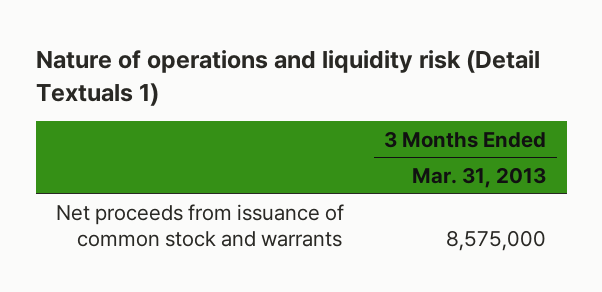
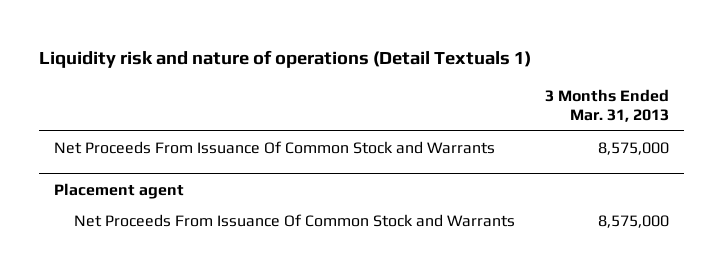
- Nature of operations and liquidity risk (Detail Textuals 1)
+ Liquidity risk and nature of operations (Detail Textuals 1)
- Net proceeds from issuance of common stock and warrants | 8,575,000
+ Net Proceeds From Issuance Of Common Stock and Warrants | 8,575,000
+ Placement agent
+ Net Proceeds From Issuance Of Common Stock and Warrants | 8,575,000

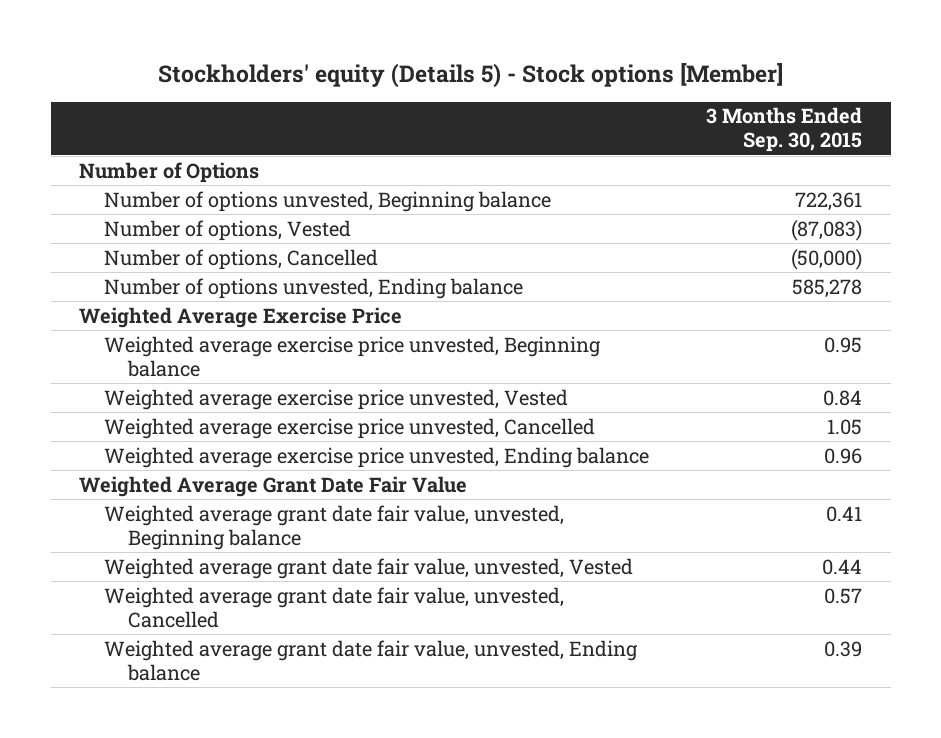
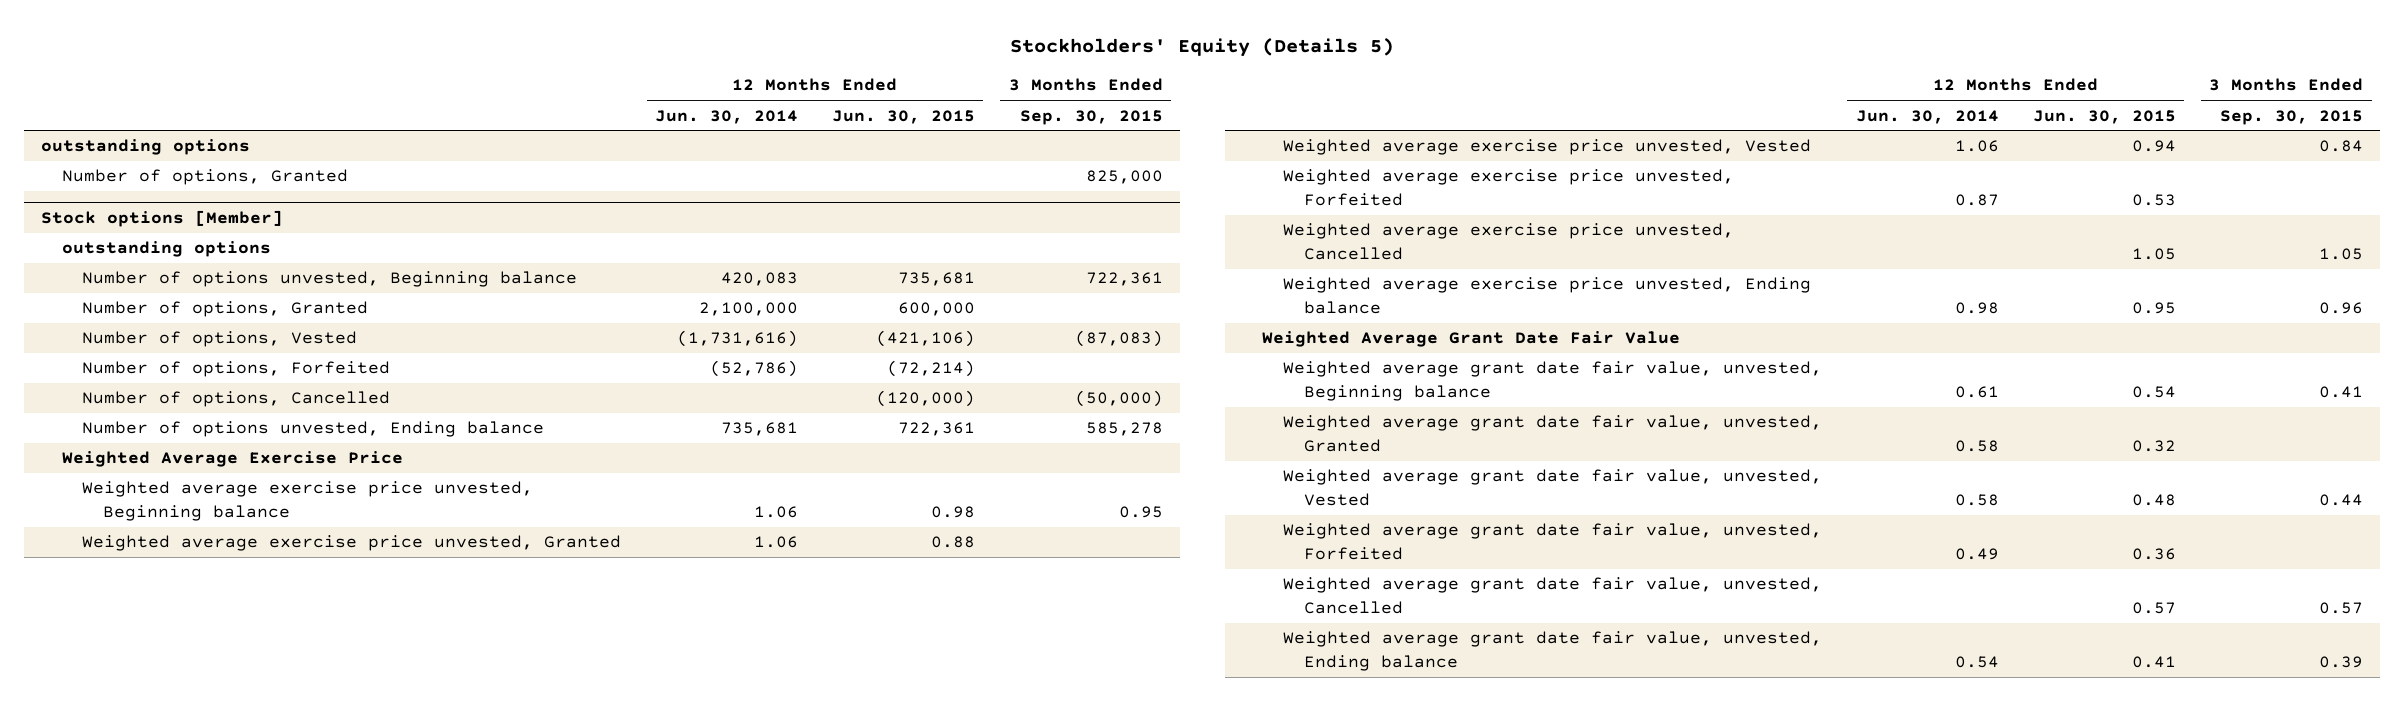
- Stockholders' equity (Details 5) - Stock options [Member]
+ Stockholders' Equity (Details 5)
- | 3 Months Ended Sep. 30, 2015
+ | 12 Months Ended Jun. 30, 2014 | 12 Months Ended Jun. 30, 2015 | 3 Months Ended Sep. 30, 2015
- Number of Options
+ outstanding options
+ Number of options, Granted | | | 825,000
+ Stock options [Member]
+ outstanding options
+ Number of options, Granted | 2,100,000 | 600,000 |
+ Number of options, Forfeited | (52,786) | (72,214) |
+ Weighted average exercise price unvested, Granted | 1.06 | 0.88 |
+ Weighted average exercise price unvested, Forfeited | 0.87 | 0.53 |
+ Weighted average grant date fair value, unvested, Granted | 0.58 | 0.32 |
+ Weighted average grant date fair value, unvested, Forfeited | 0.49 | 0.36 |

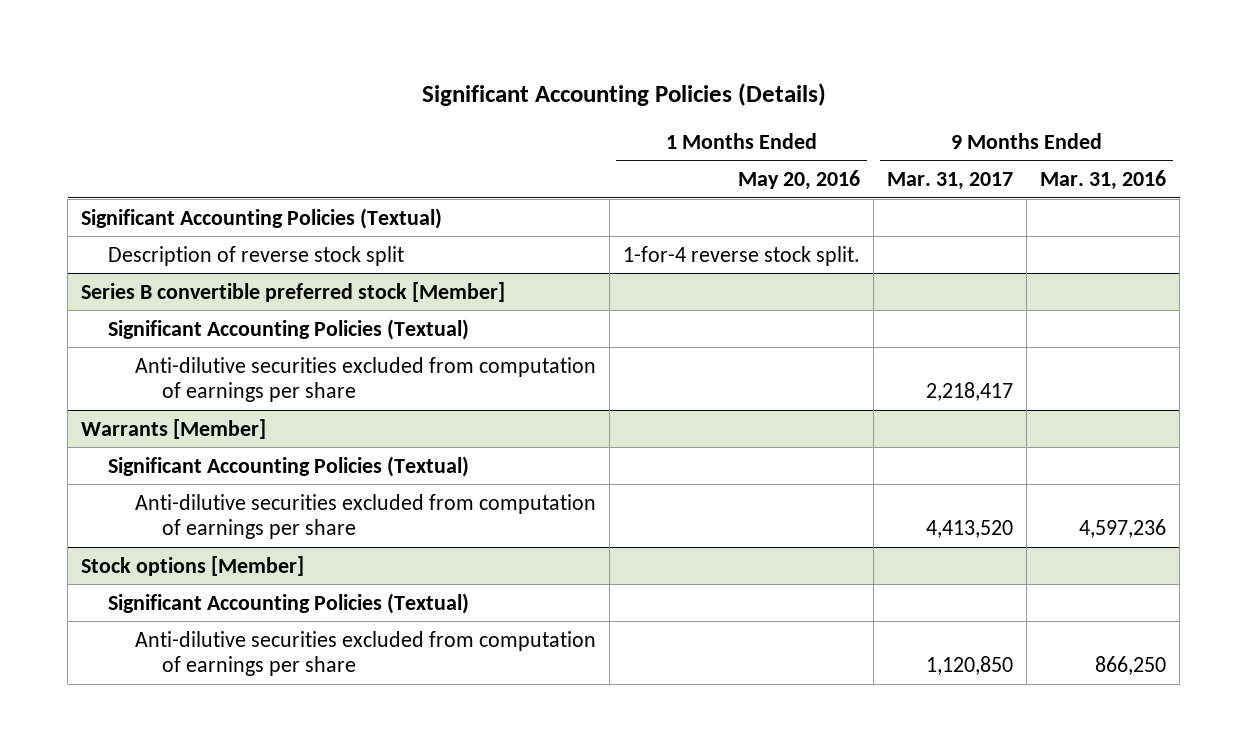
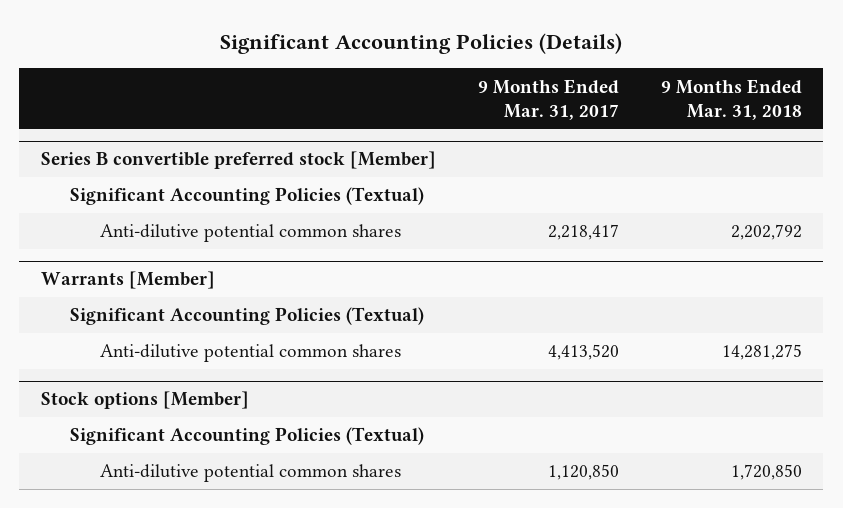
- | 1 Months Ended May 20, 2016 | 9 Months Ended Mar. 31, 2017 | 9 Months Ended Mar. 31, 2016
+ | 9 Months Ended Mar. 31, 2017 | 9 Months Ended Mar. 31, 2018
- Significant Accounting Policies (Textual)
- Description of reverse stock split | 1-for-4 reverse stock split. | |
@ Series B convertible preferred stock [Member]
- Anti-dilutive securities excluded from computation of earnings per share | | 2,218,417 |
+ Anti-dilutive potential common shares | 2,218,417 | 2,202,792
@ Warrants [Member]
- Anti-dilutive securities excluded from computation of earnings per share | | 4,413,520 | 4,597,236
+ Anti-dilutive potential common shares | 4,413,520 | 14,281,275
@ Stock options [Member]
- Anti-dilutive securities excluded from computation of earnings per share | | 1,120,850 | 866,250
+ Anti-dilutive potential common shares | 1,120,850 | 1,720,850

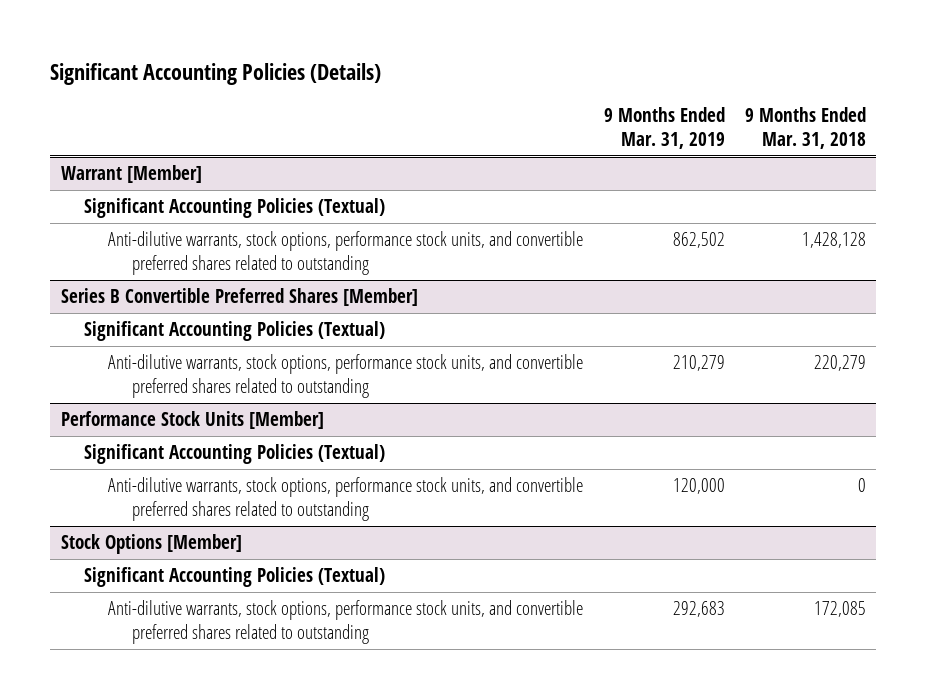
- | 9 Months Ended Mar. 31, 2017 | 9 Months Ended Mar. 31, 2018
+ | 9 Months Ended Mar. 31, 2019 | 9 Months Ended Mar. 31, 2018
- Series B convertible preferred stock [Member]
+ Warrant [Member]
- Anti-dilutive potential common shares | 2,218,417 | 2,202,792
- Warrants [Member]
+ Anti-dilutive warrants, stock options, performance stock units, and convertible preferred shares related to outstanding | 862,502 | 1,428,128
+ Series B Convertible Preferred Shares [Member]
- Anti-dilutive potential common shares | 4,413,520 | 14,281,275
- Stock options [Member]
+ Anti-dilutive warrants, stock options, performance stock units, and convertible preferred shares related to outstanding | 210,279 | 220,279
+ Performance Stock Units [Member]
- Anti-dilutive potential common shares | 1,120,850 | 1,720,850
+ Anti-dilutive warrants, stock options, performance stock units, and convertible preferred shares related to outstanding | 120,000 | 0
+ Stock Options [Member]
+ Significant Accounting Policies (Textual)
+ Anti-dilutive warrants, stock options, performance stock units, and convertible preferred shares related to outstanding | 292,683 | 172,085

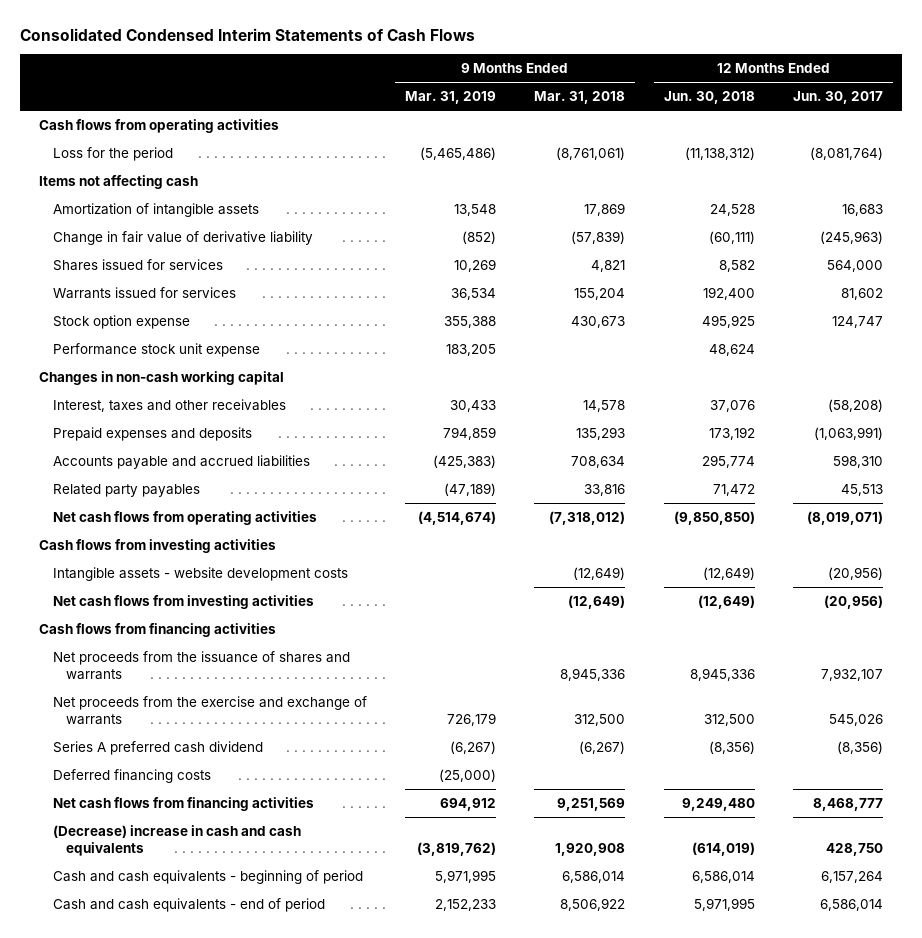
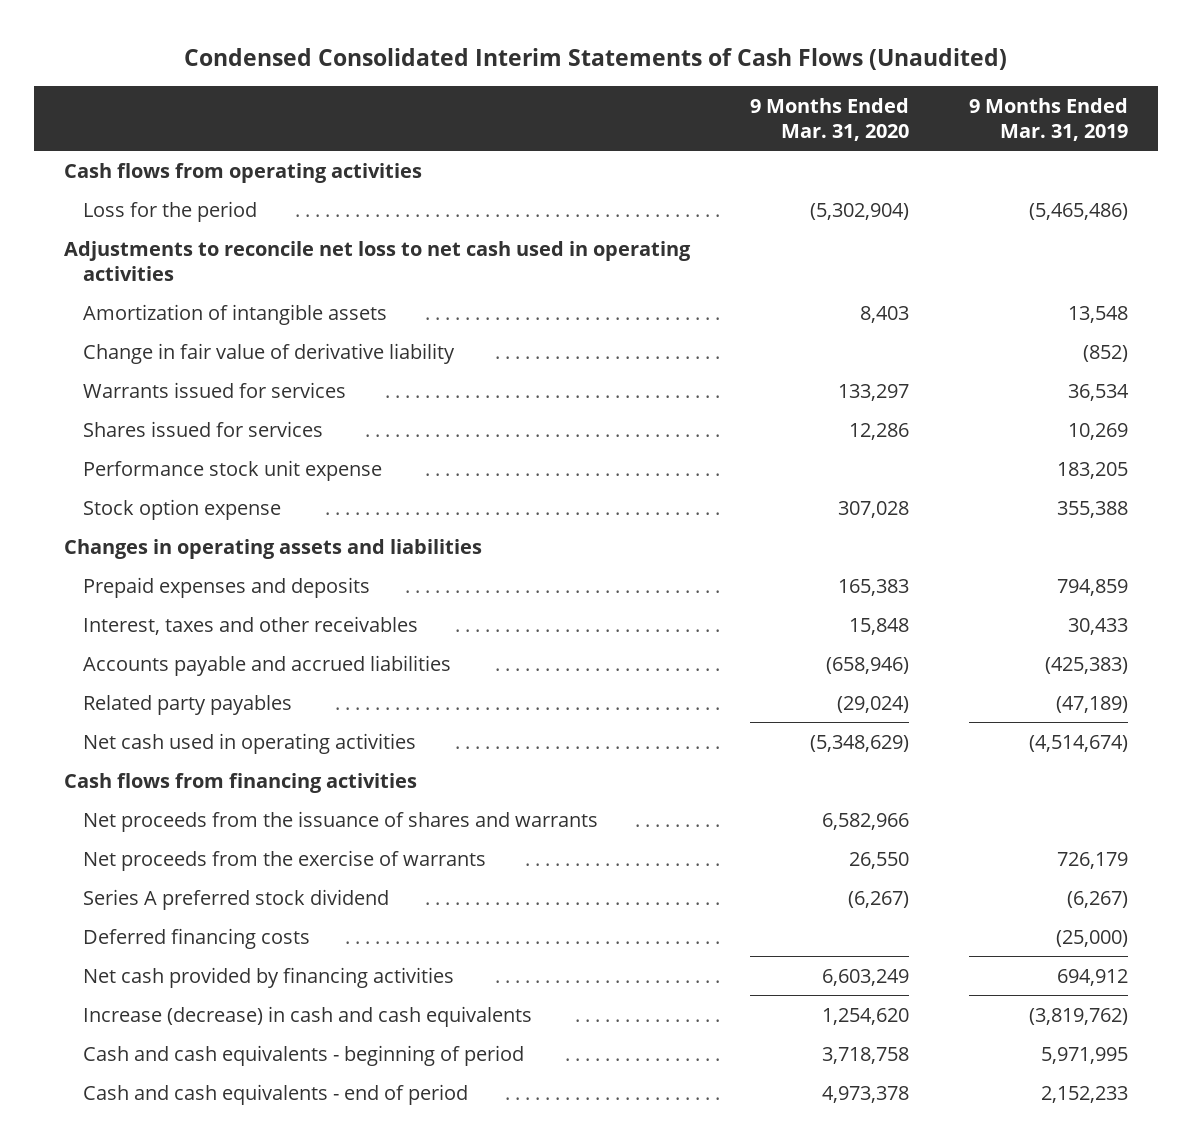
- Consolidated Condensed Interim Statements of Cash Flows
+ Condensed Consolidated Interim Statements of Cash Flows (Unaudited)
- | 9 Months Ended Mar. 31, 2019 | 9 Months Ended Mar. 31, 2018 | 12 Months Ended Jun. 30, 2018 | 12 Months Ended Jun. 30, 2017
+ | 9 Months Ended Mar. 31, 2020 | 9 Months Ended Mar. 31, 2019
- Items not affecting cash
+ Adjustments to reconcile net loss to net cash used in operating activities
moved down: Shares issued for services | 12,286 | 10,269
- Changes in non-cash working capital
moved down: Stock option expense | 307,028 | 355,388
+ Changes in operating assets and liabilities
moved down: Interest, taxes and other receivables | 15,848 | 30,433
- Net cash flows from operating activities | (4,514,674) | (7,318,012) | (9,850,850) | (8,019,071)
- Cash flows from investing activities
- Intangible assets - website development costs | | (12,649) | (12,649) | (20,956)
- Net cash flows from investing activities | | (12,649) | (12,649) | (20,956)
+ Net cash used in operating activities | (5,348,629) | (4,514,674)
- Net proceeds from the exercise and exchange of warrants | 726,179 | 312,500 | 312,500 | 545,026
- Series A preferred cash dividend | (6,267) | (6,267) | (8,356) | (8,356)
+ Net proceeds from the exercise of warrants | 26,550 | 726,179
+ Series A preferred stock dividend | (6,267) | (6,267)
- Net cash flows from financing activities | 694,912 | 9,251,569 | 9,249,480 | 8,468,777
- (Decrease) increase in cash and cash equivalents | (3,819,762) | 1,920,908 | (614,019) | 428,750
+ Net cash provided by financing activities | 6,603,249 | 694,912
+ Increase (decrease) in cash and cash equivalents | 1,254,620 | (3,819,762)

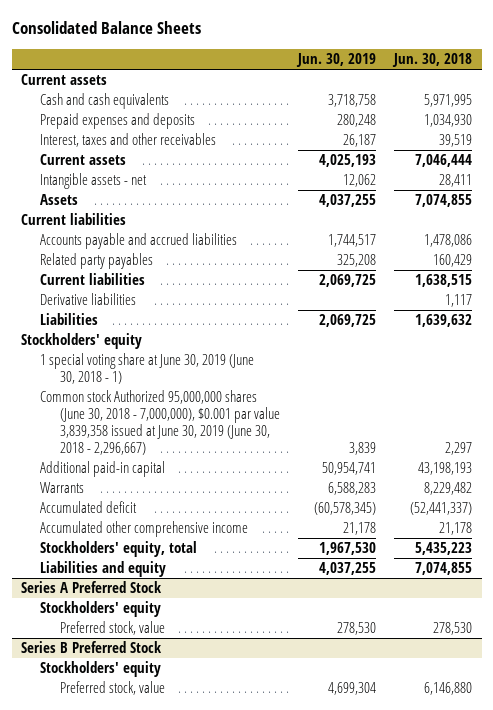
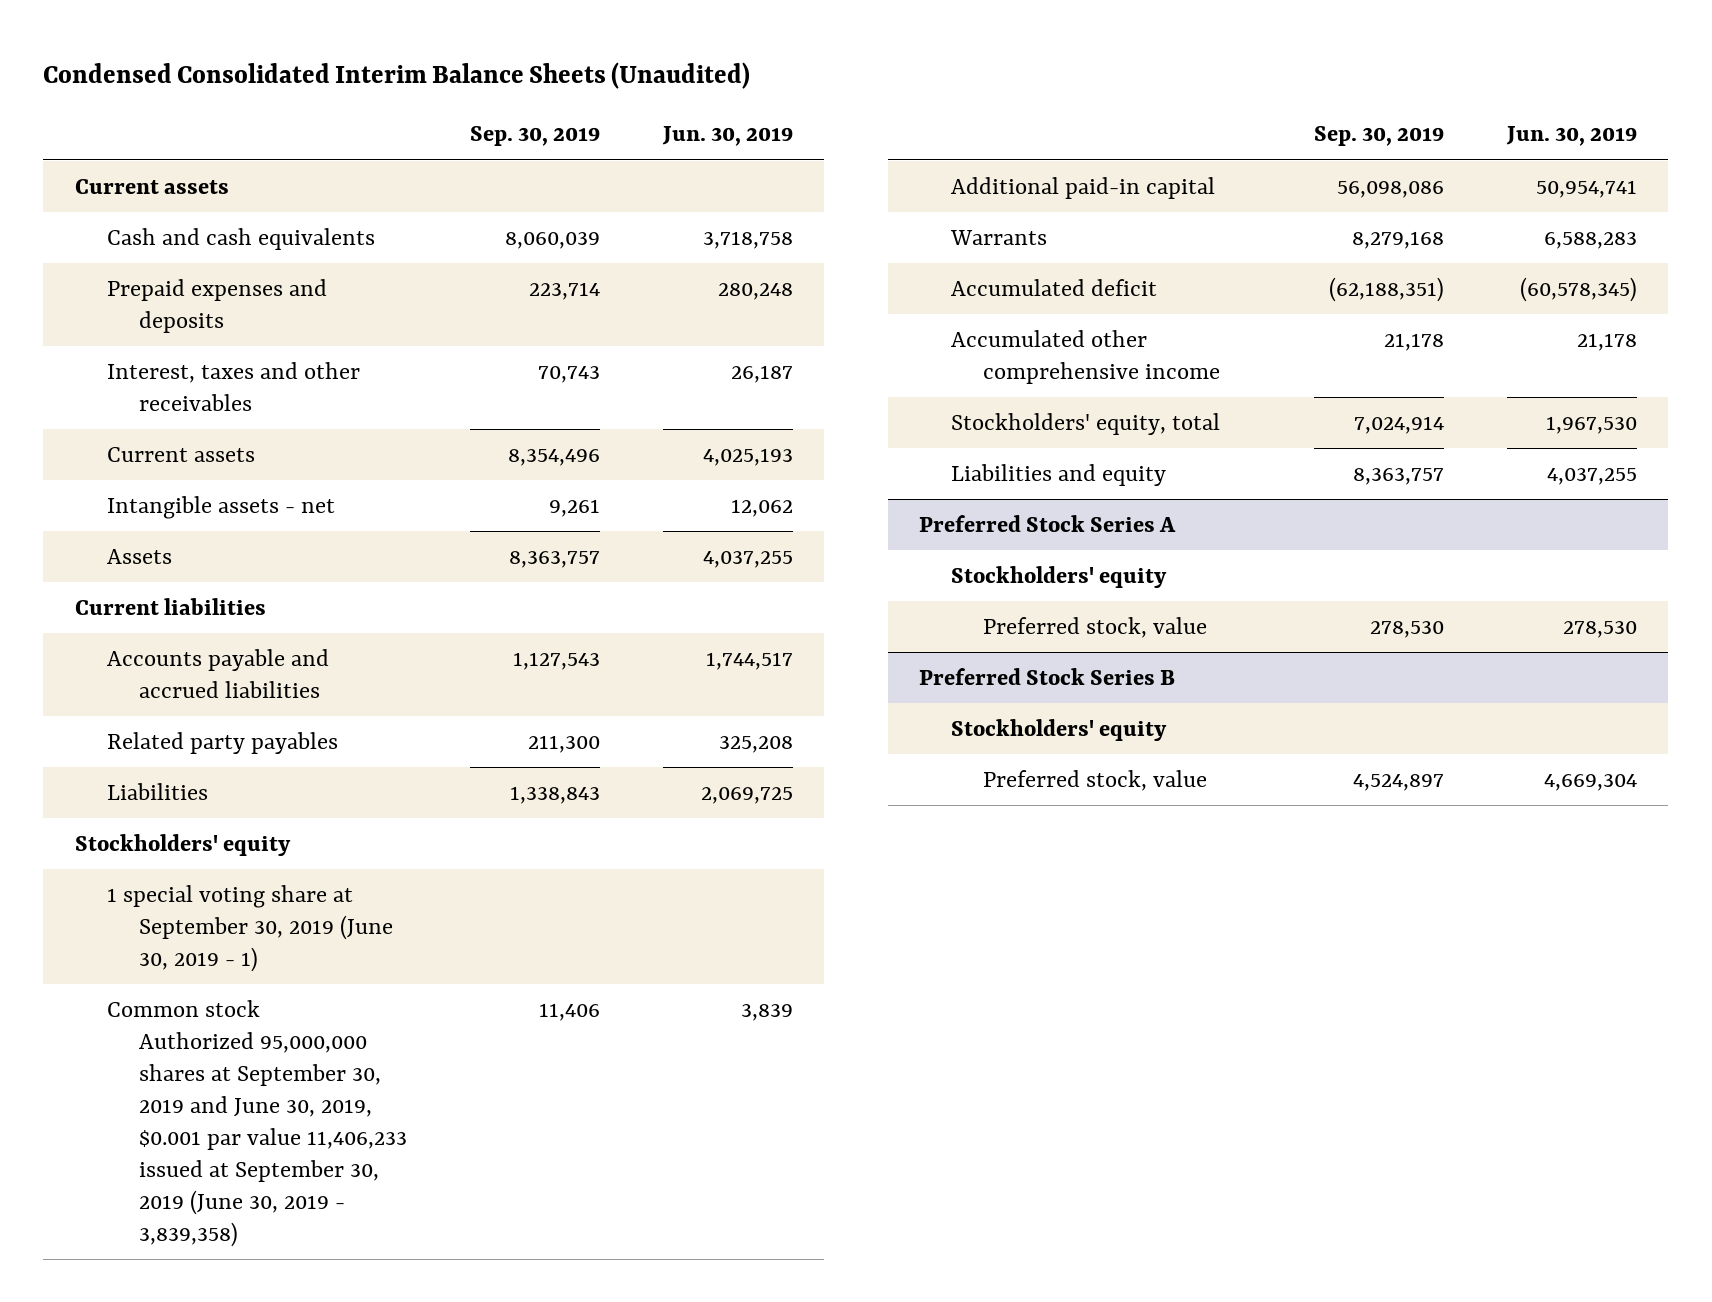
- Consolidated Balance Sheets
+ Condensed Consolidated Interim Balance Sheets (Unaudited)
- | Jun. 30, 2019 | Jun. 30, 2018
+ | Sep. 30, 2019 | Jun. 30, 2019
- Current liabilities | 2,069,725 | 1,638,515
- Derivative liabilities | | 1,117
- 1 special voting share at June 30, 2019 (June 30, 2018 - 1)
- Common stock Authorized 95,000,000 shares (June 30, 2018 - 7,000,000), $0.001 par value 3,839,358 issued at June 30, 2019 (June 30, 2018 - 2,296,667) | 3,839 | 2,297
+ 1 special voting share at September 30, 2019 (June 30, 2019 - 1)
+ Common stock Authorized 95,000,000 shares at September 30, 2019 and June 30, 2019, $0.001 par value 11,406,233 issued at September 30, 2019 (June 30, 2019 - 3,839,358) | 11,406 | 3,839
- Series A Preferred Stock
+ Preferred Stock Series A
- Series B Preferred Stock
+ Preferred Stock Series B
- Preferred stock, value | 4,699,304 | 6,146,880
+ Preferred stock, value | 4,524,897 | 4,669,304

